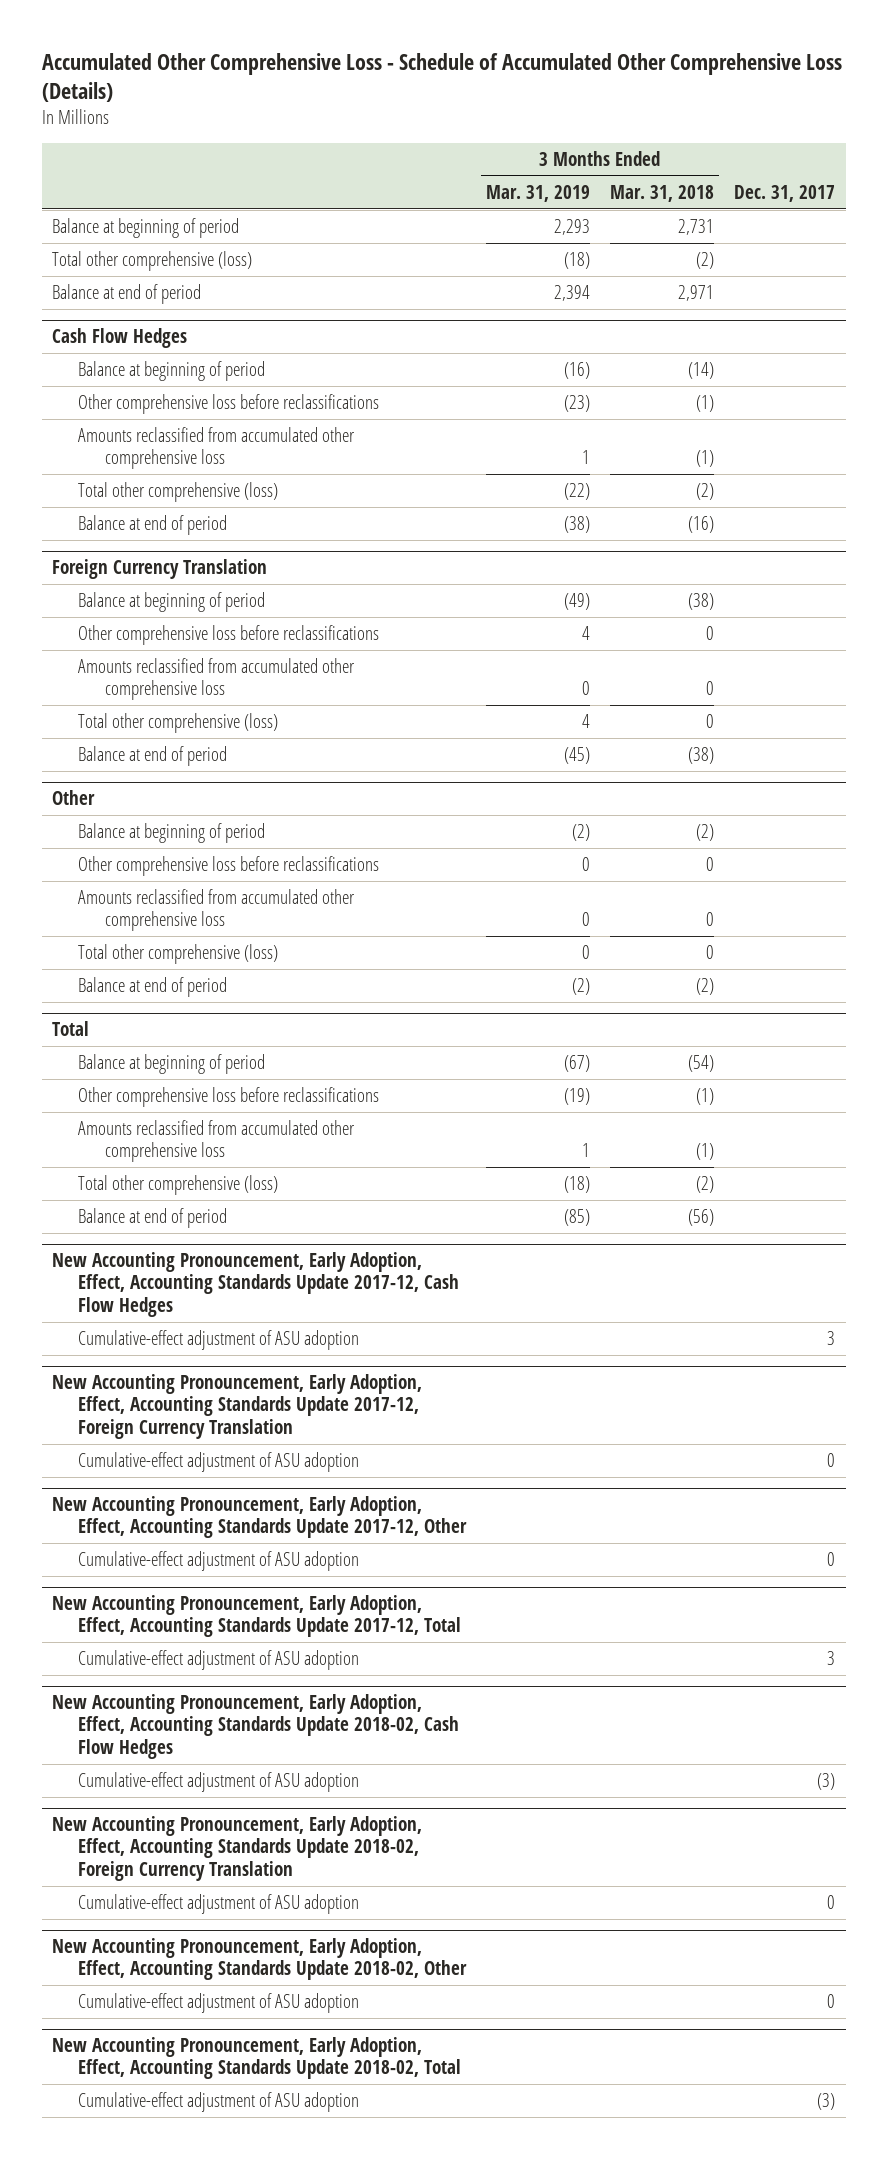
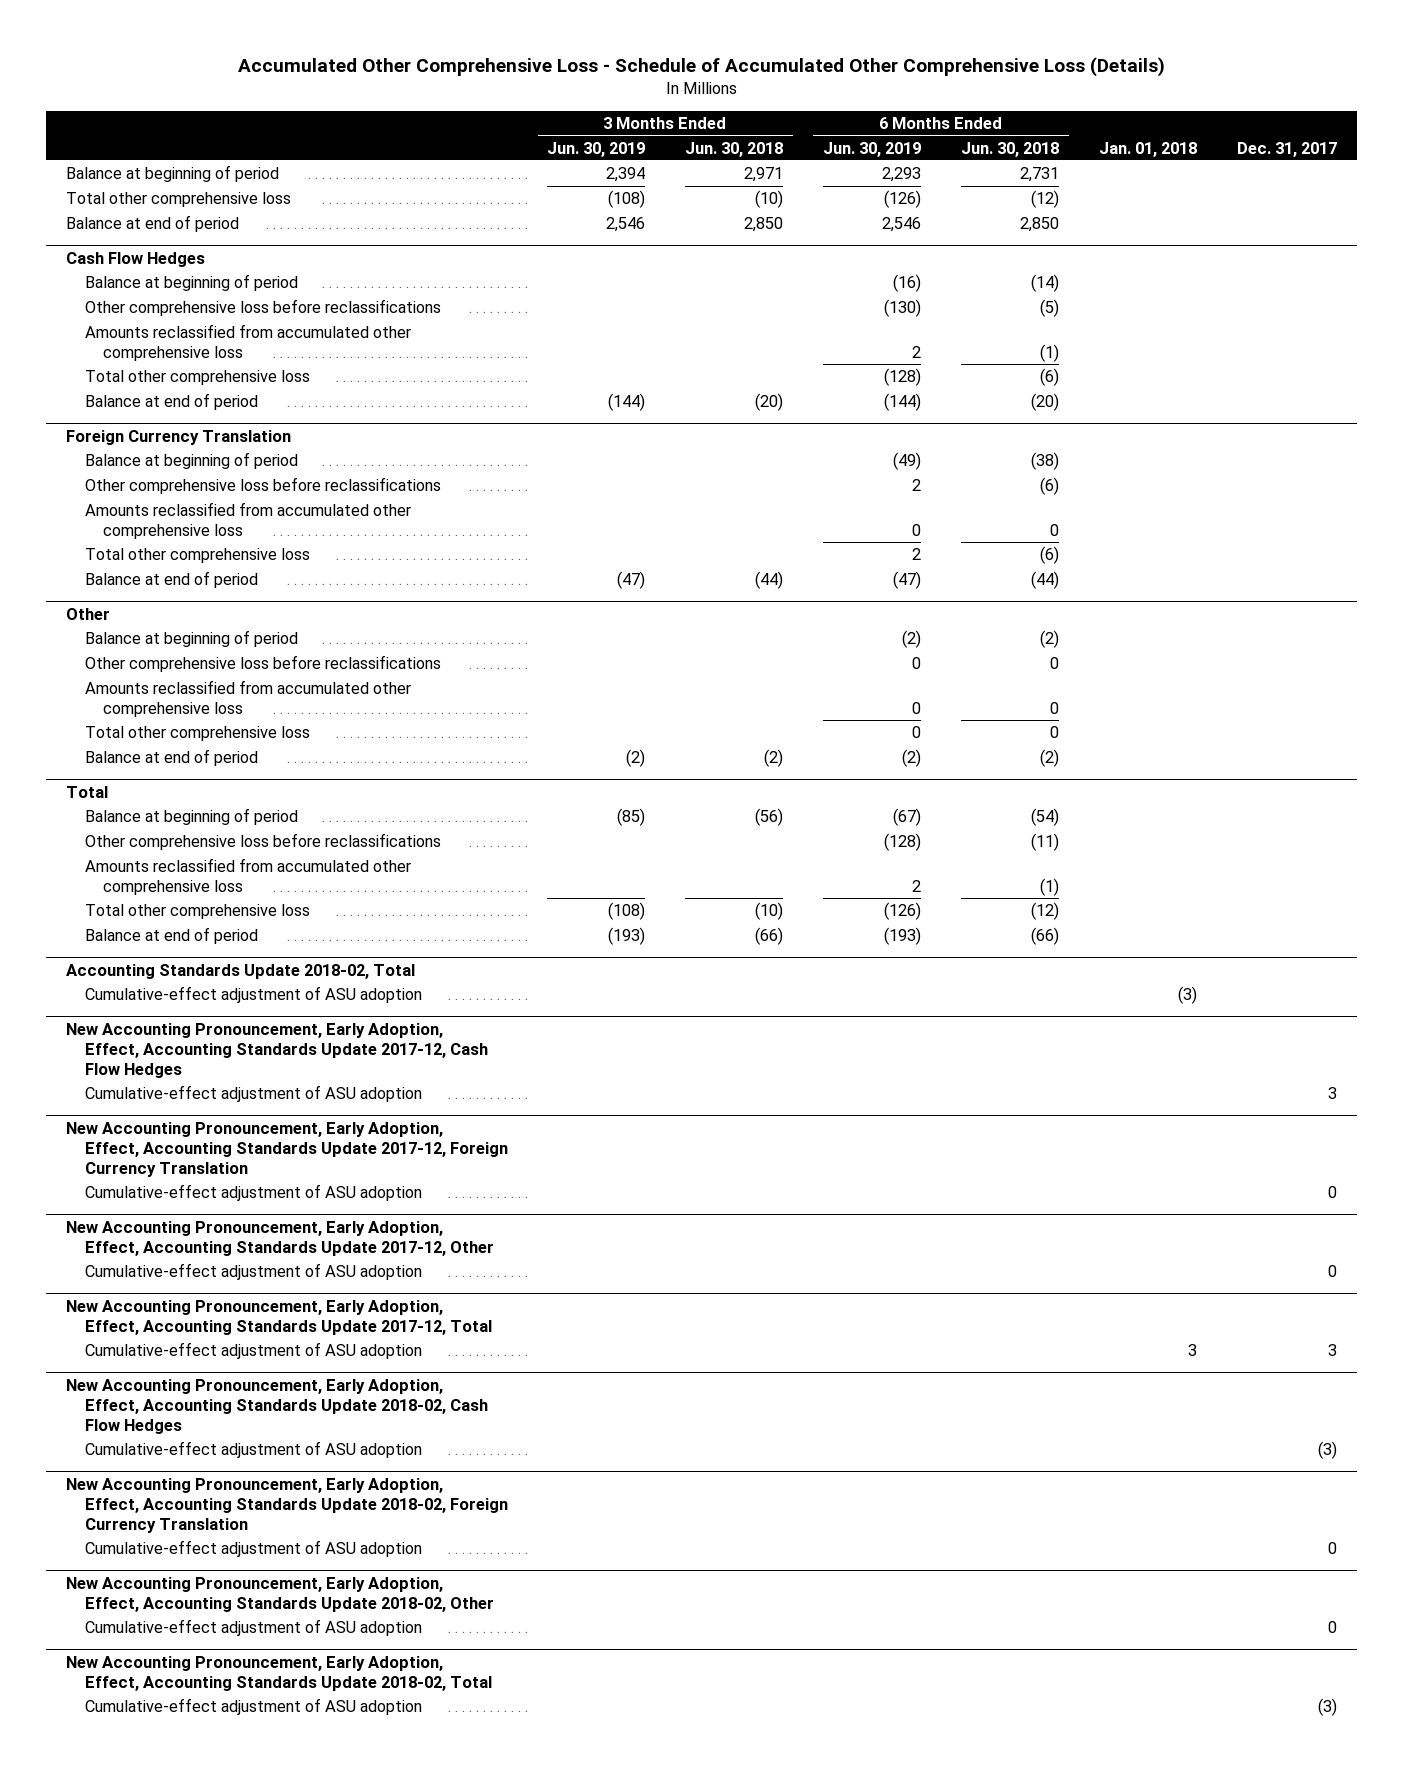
- | 3 Months Ended Mar. 31, 2019 | 3 Months Ended Mar. 31, 2018 | Dec. 31, 2017
+ | 3 Months Ended Jun. 30, 2019 | 3 Months Ended Jun. 30, 2018 | 6 Months Ended Jun. 30, 2019 | 6 Months Ended Jun. 30, 2018 | Jan. 01, 2018 | Dec. 31, 2017
- Total other comprehensive (loss) | (18) | (2) |
+ Total other comprehensive loss | (108) | (10) | (126) | (12) | |
@ Cash Flow Hedges
- Total other comprehensive (loss) | (22) | (2) |
+ Total other comprehensive loss | | | (128) | (6) | |
@ Foreign Currency Translation
- Total other comprehensive (loss) | 4 | 0 |
+ Total other comprehensive loss | | | 2 | (6) | |
@ Other
- Total other comprehensive (loss) | 0 | 0 |
+ Total other comprehensive loss | | | 0 | 0 | |
@ Total
- Total other comprehensive (loss) | (18) | (2) |
+ Total other comprehensive loss | (108) | (10) | (126) | (12) | |
+ Accounting Standards Update 2018-02, Total
+ Cumulative-effect adjustment of ASU adoption | | | | | (3) |

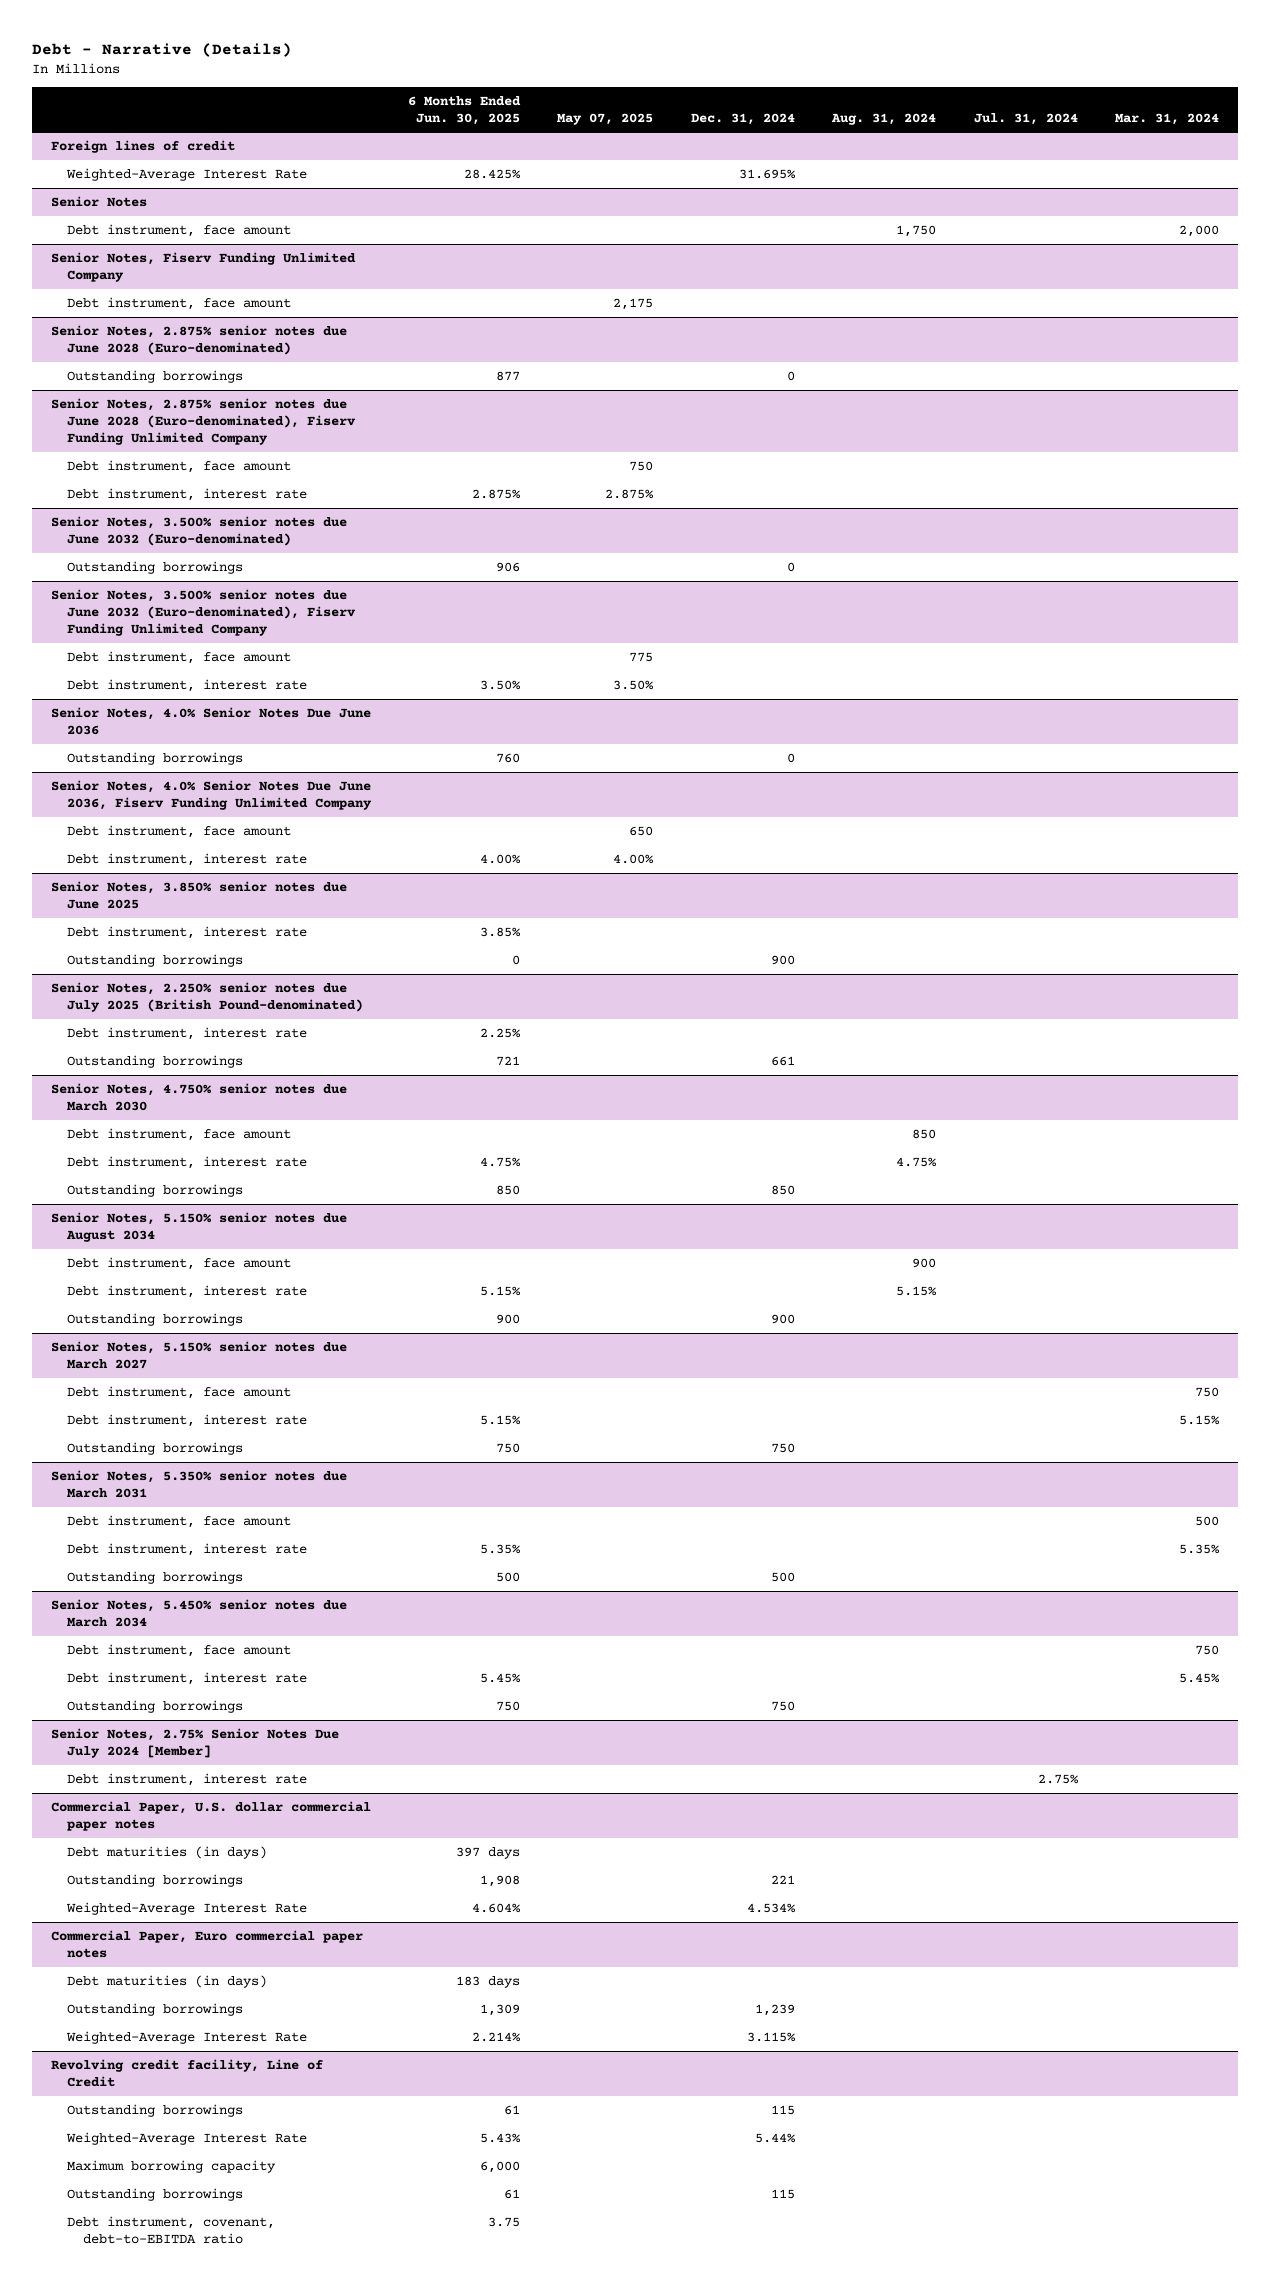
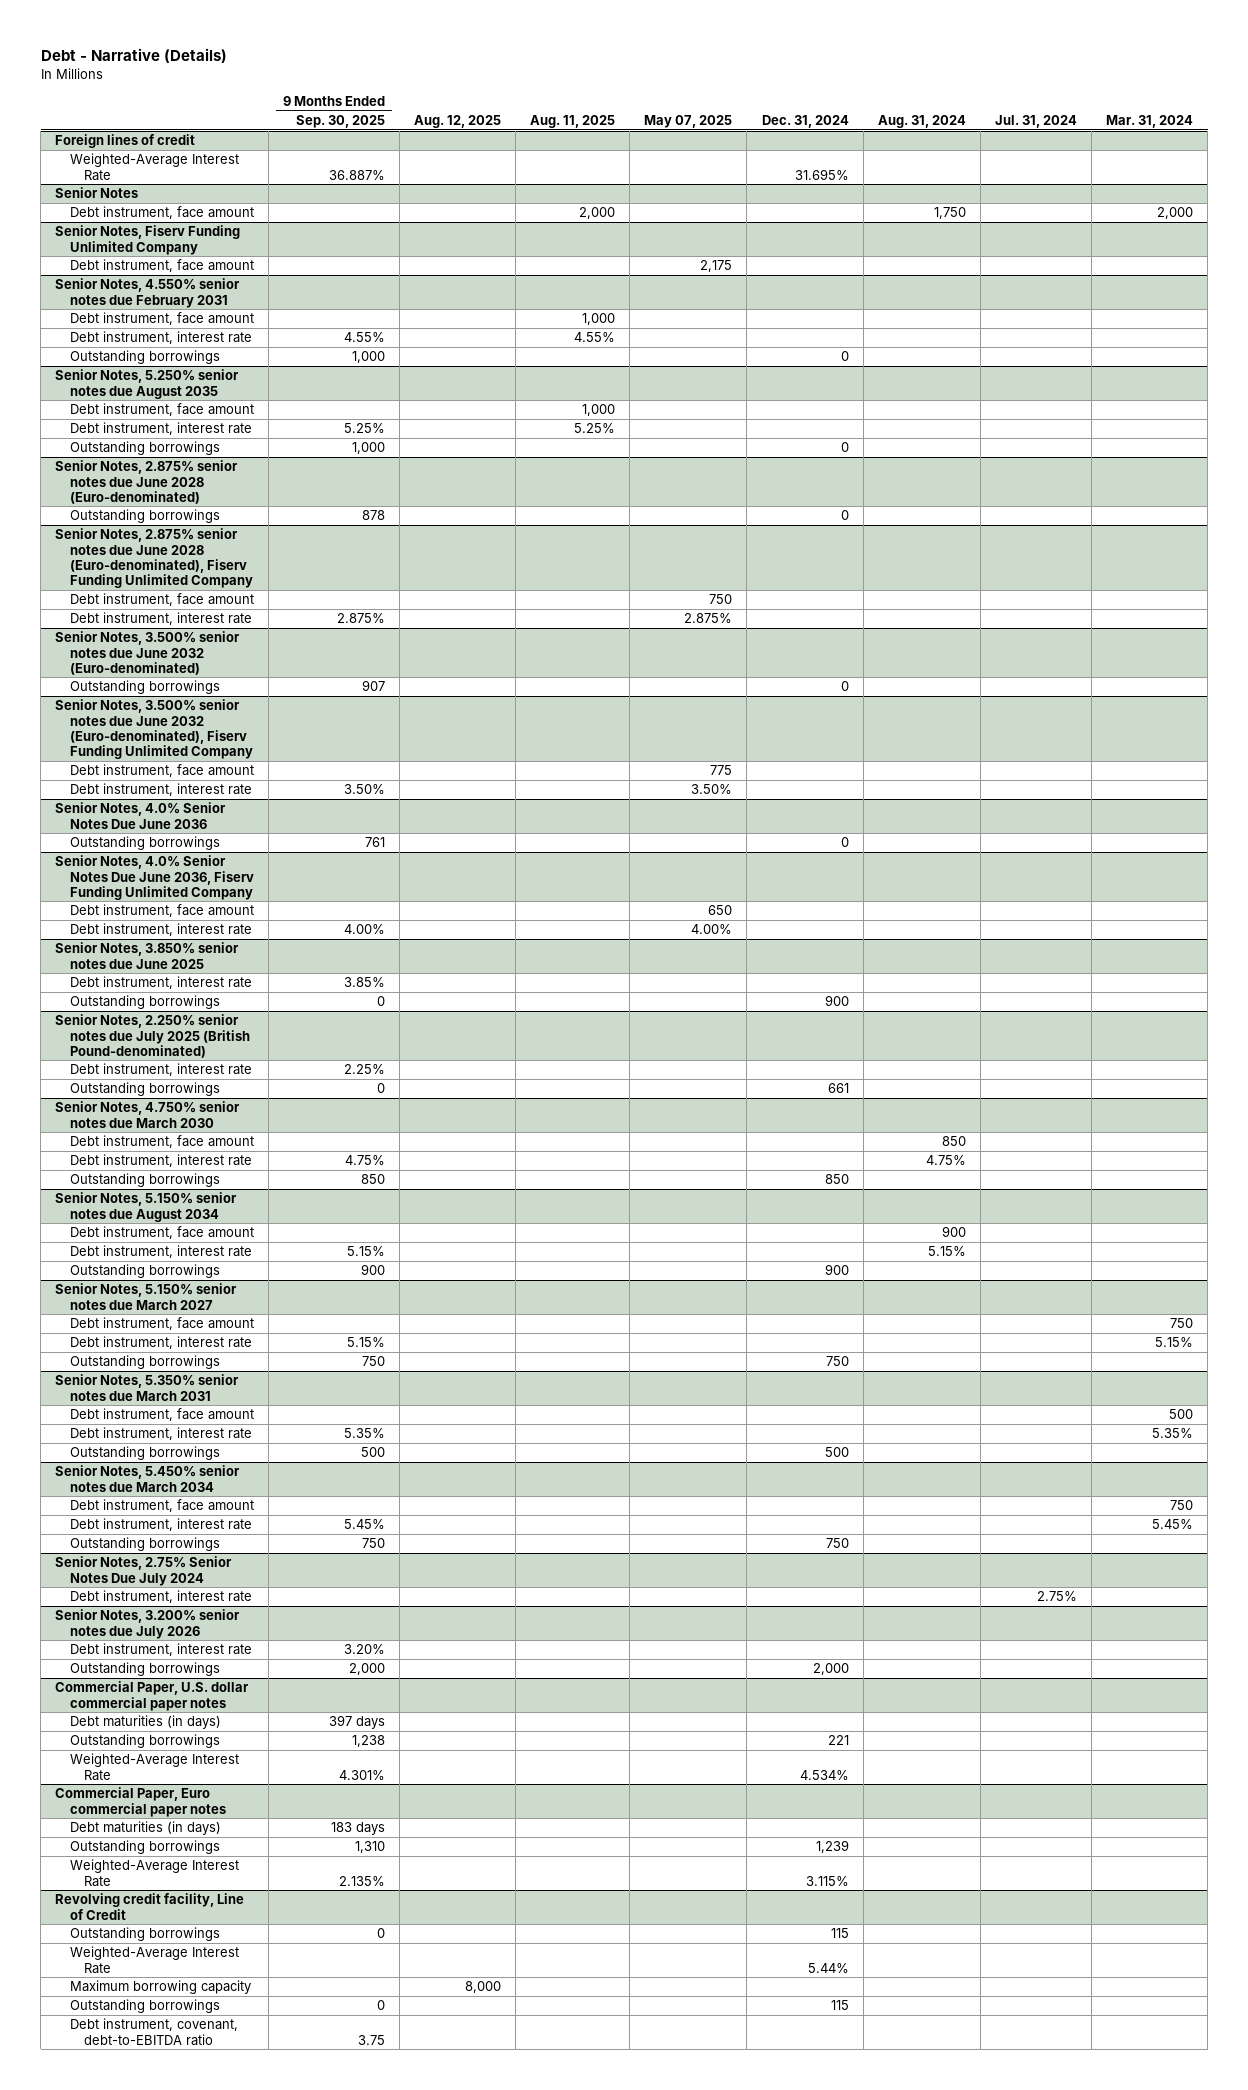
- | 6 Months Ended Jun. 30, 2025 | May 07, 2025 | Dec. 31, 2024 | Aug. 31, 2024 | Jul. 31, 2024 | Mar. 31, 2024
+ | 9 Months Ended Sep. 30, 2025 | Aug. 12, 2025 | Aug. 11, 2025 | May 07, 2025 | Dec. 31, 2024 | Aug. 31, 2024 | Jul. 31, 2024 | Mar. 31, 2024
+ Senior Notes, 4.550% senior notes due February 2031
+ Debt instrument, face amount | | | 1,000 | | | | |
+ Debt instrument, interest rate | 4.55% | | 4.55% | | | | |
+ Outstanding borrowings | 1,000 | | | | 0 | | |
+ Senior Notes, 5.250% senior notes due August 2035
+ Debt instrument, face amount | | | 1,000 | | | | |
+ Debt instrument, interest rate | 5.25% | | 5.25% | | | | |
+ Outstanding borrowings | 1,000 | | | | 0 | | |
- Senior Notes, 2.75% Senior Notes Due July 2024 [Member]
+ Senior Notes, 2.75% Senior Notes Due July 2024
+ Senior Notes, 3.200% senior notes due July 2026
+ Debt instrument, interest rate | 3.20% | | | | | | |
+ Outstanding borrowings | 2,000 | | | | 2,000 | | |

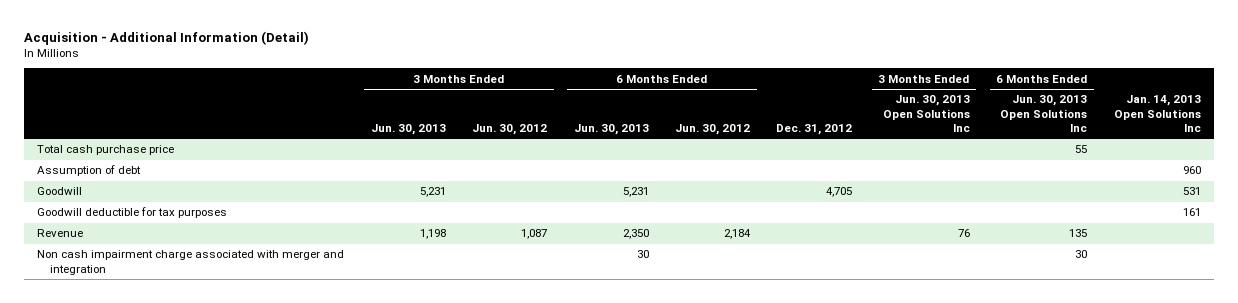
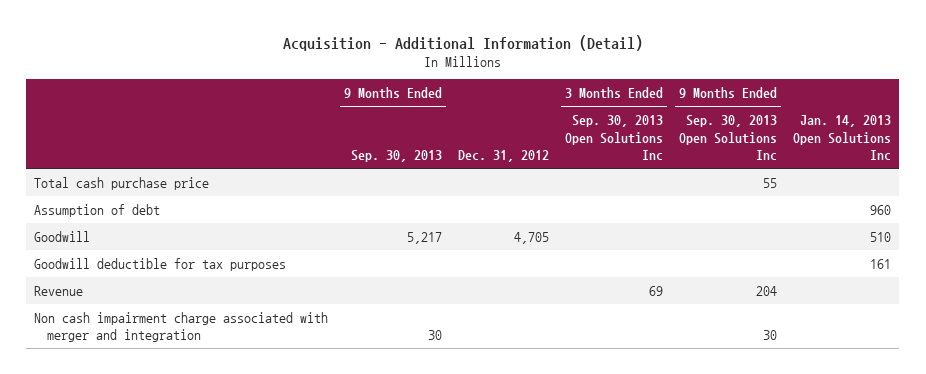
- | 3 Months Ended Jun. 30, 2013 | 3 Months Ended Jun. 30, 2012 | 6 Months Ended Jun. 30, 2013 | 6 Months Ended Jun. 30, 2012 | Dec. 31, 2012 | 3 Months Ended Jun. 30, 2013 Open Solutions Inc | 6 Months Ended Jun. 30, 2013 Open Solutions Inc | Jan. 14, 2013 Open Solutions Inc
+ | 9 Months Ended Sep. 30, 2013 | Dec. 31, 2012 | 3 Months Ended Sep. 30, 2013 Open Solutions Inc | 9 Months Ended Sep. 30, 2013 Open Solutions Inc | Jan. 14, 2013 Open Solutions Inc
- Goodwill | 5,231 | | 5,231 | | 4,705 | | | 531
+ Goodwill | 5,217 | 4,705 | | | 510

